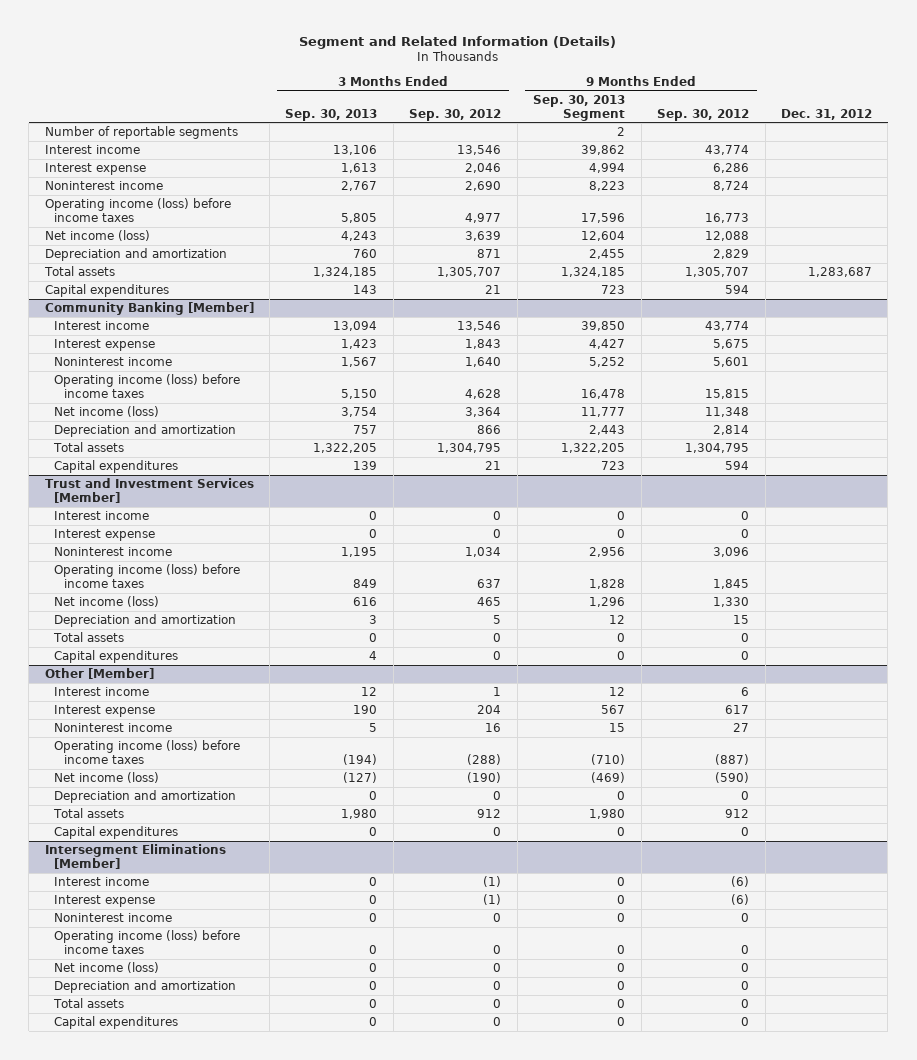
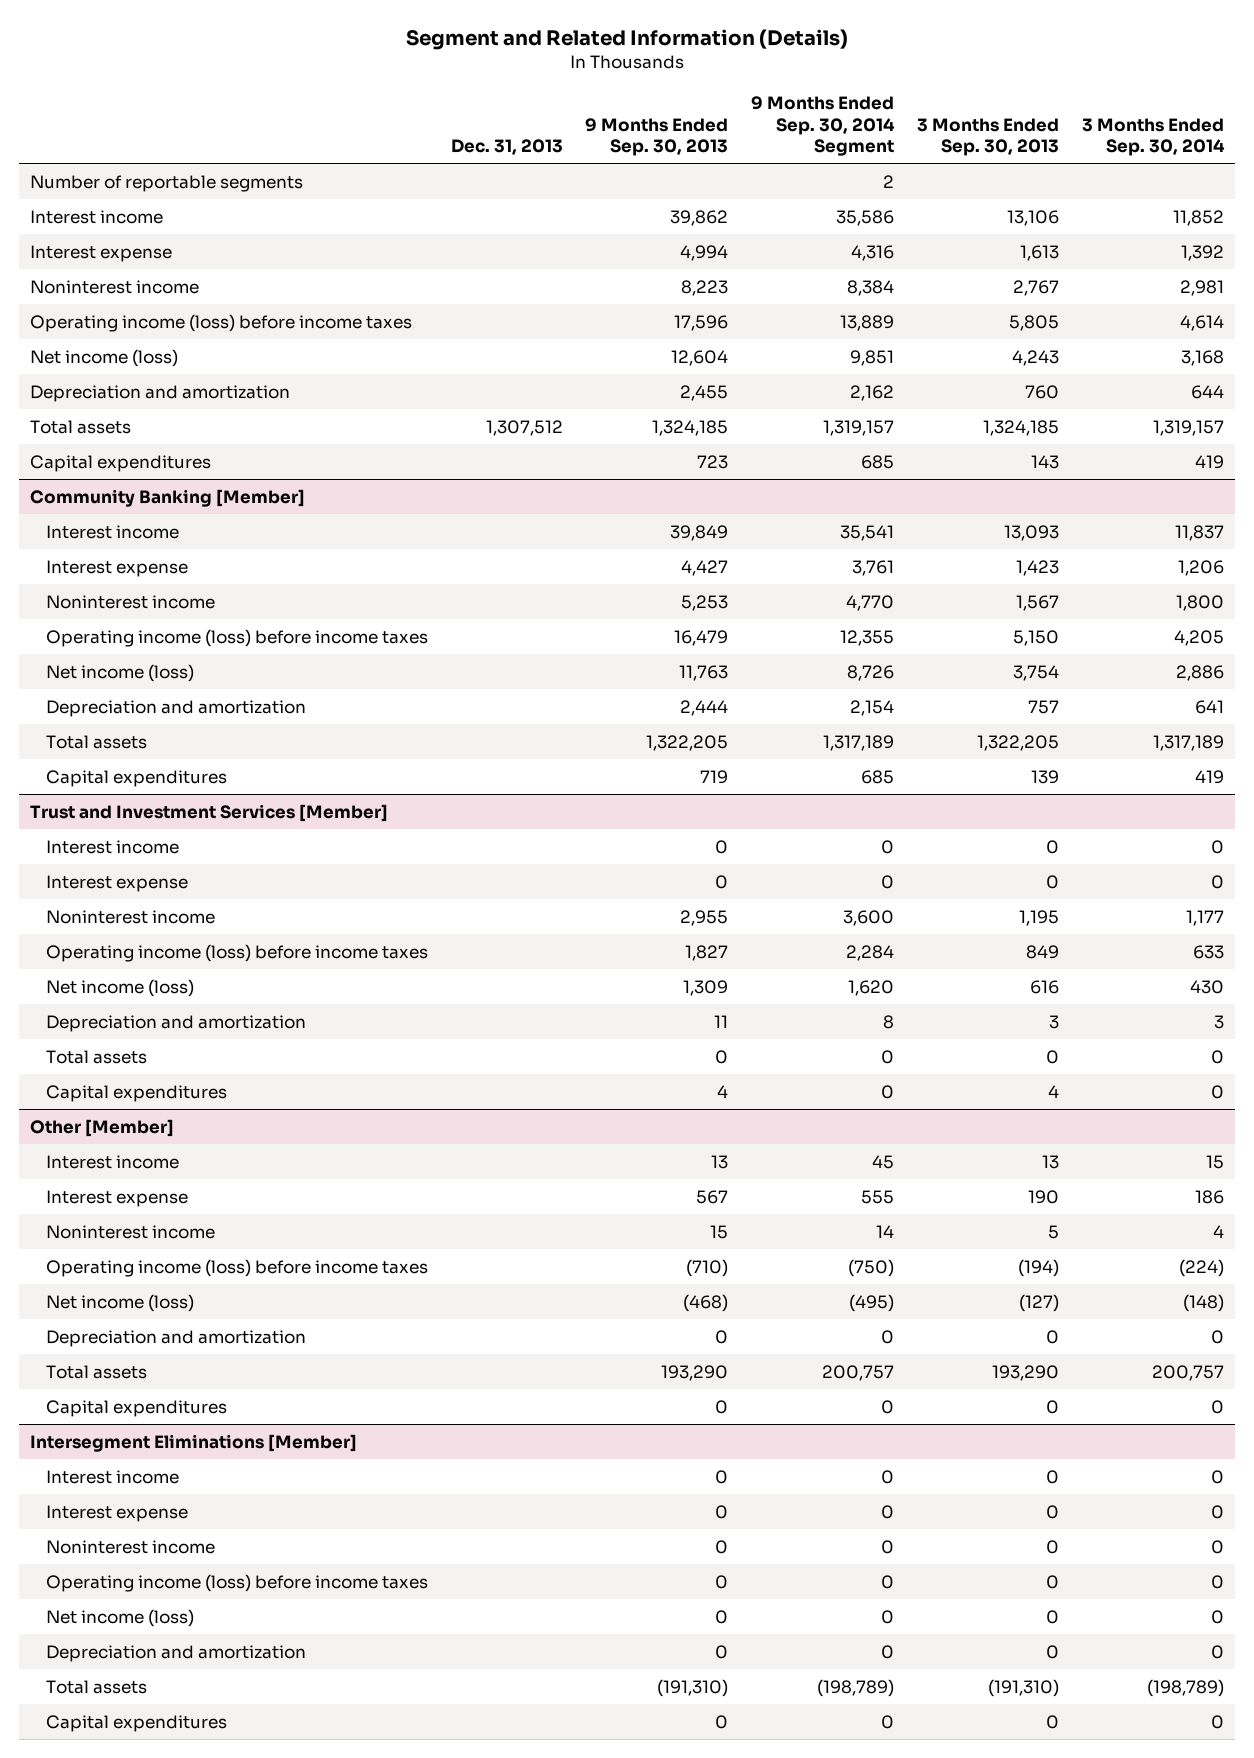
- | 3 Months Ended Sep. 30, 2013 | 3 Months Ended Sep. 30, 2012 | 9 Months Ended Sep. 30, 2013 Segment | 9 Months Ended Sep. 30, 2012 | Dec. 31, 2012
+ | Dec. 31, 2013 | 9 Months Ended Sep. 30, 2013 | 9 Months Ended Sep. 30, 2014 Segment | 3 Months Ended Sep. 30, 2013 | 3 Months Ended Sep. 30, 2014
@ Community Banking [Member]
- Interest income | 13,094 | 13,546 | 39,850 | 43,774 |
+ Interest income | | 39,849 | 35,541 | 13,093 | 11,837
@ Other [Member]
- Interest income | 12 | 1 | 12 | 6 |
+ Interest income | | 13 | 45 | 13 | 15
- Total assets | 1,980 | 912 | 1,980 | 912 |
+ Total assets | | 193,290 | 200,757 | 193,290 | 200,757
@ Intersegment Eliminations [Member]
- Total assets | 0 | 0 | 0 | 0 |
+ Total assets | | (191,310) | (198,789) | (191,310) | (198,789)

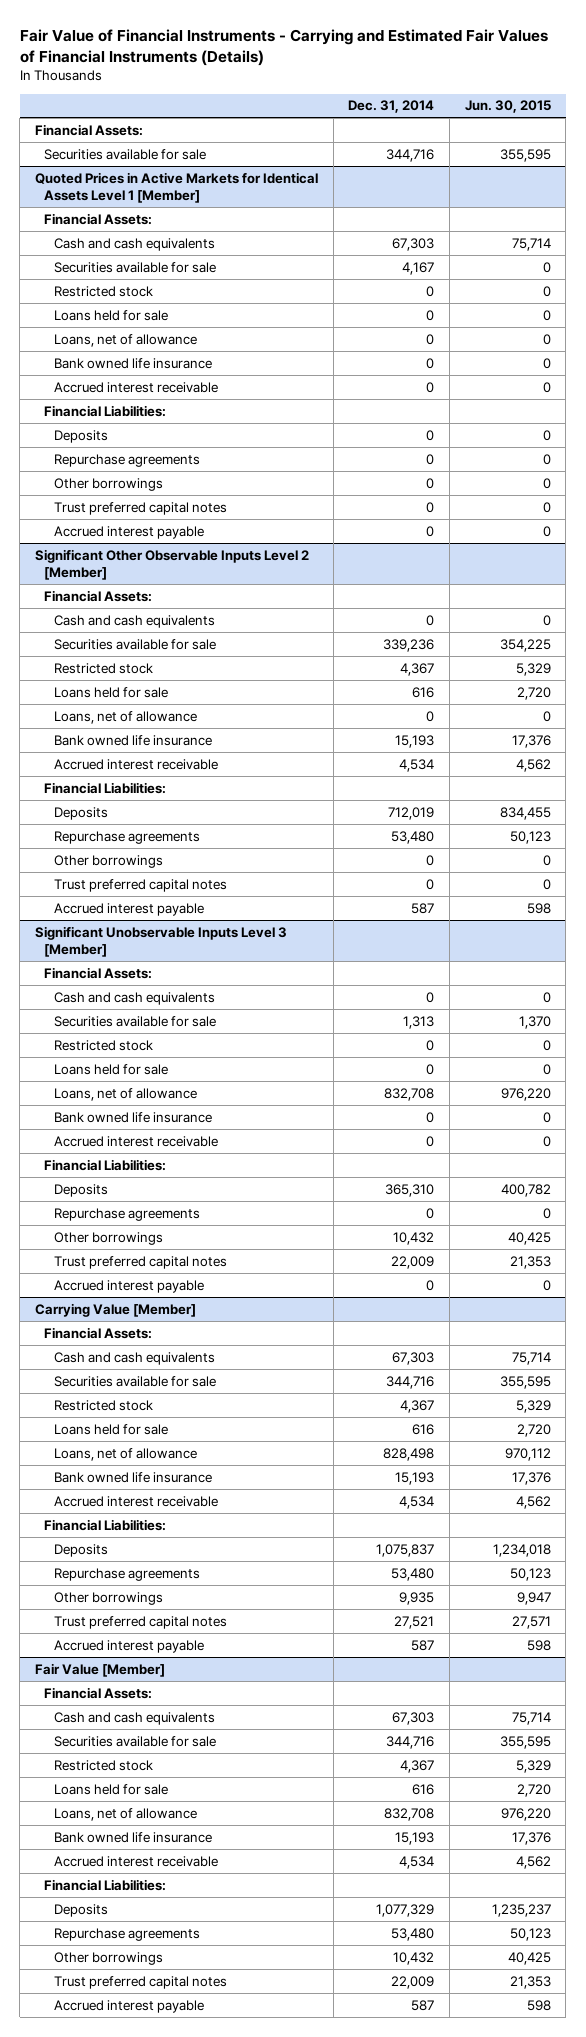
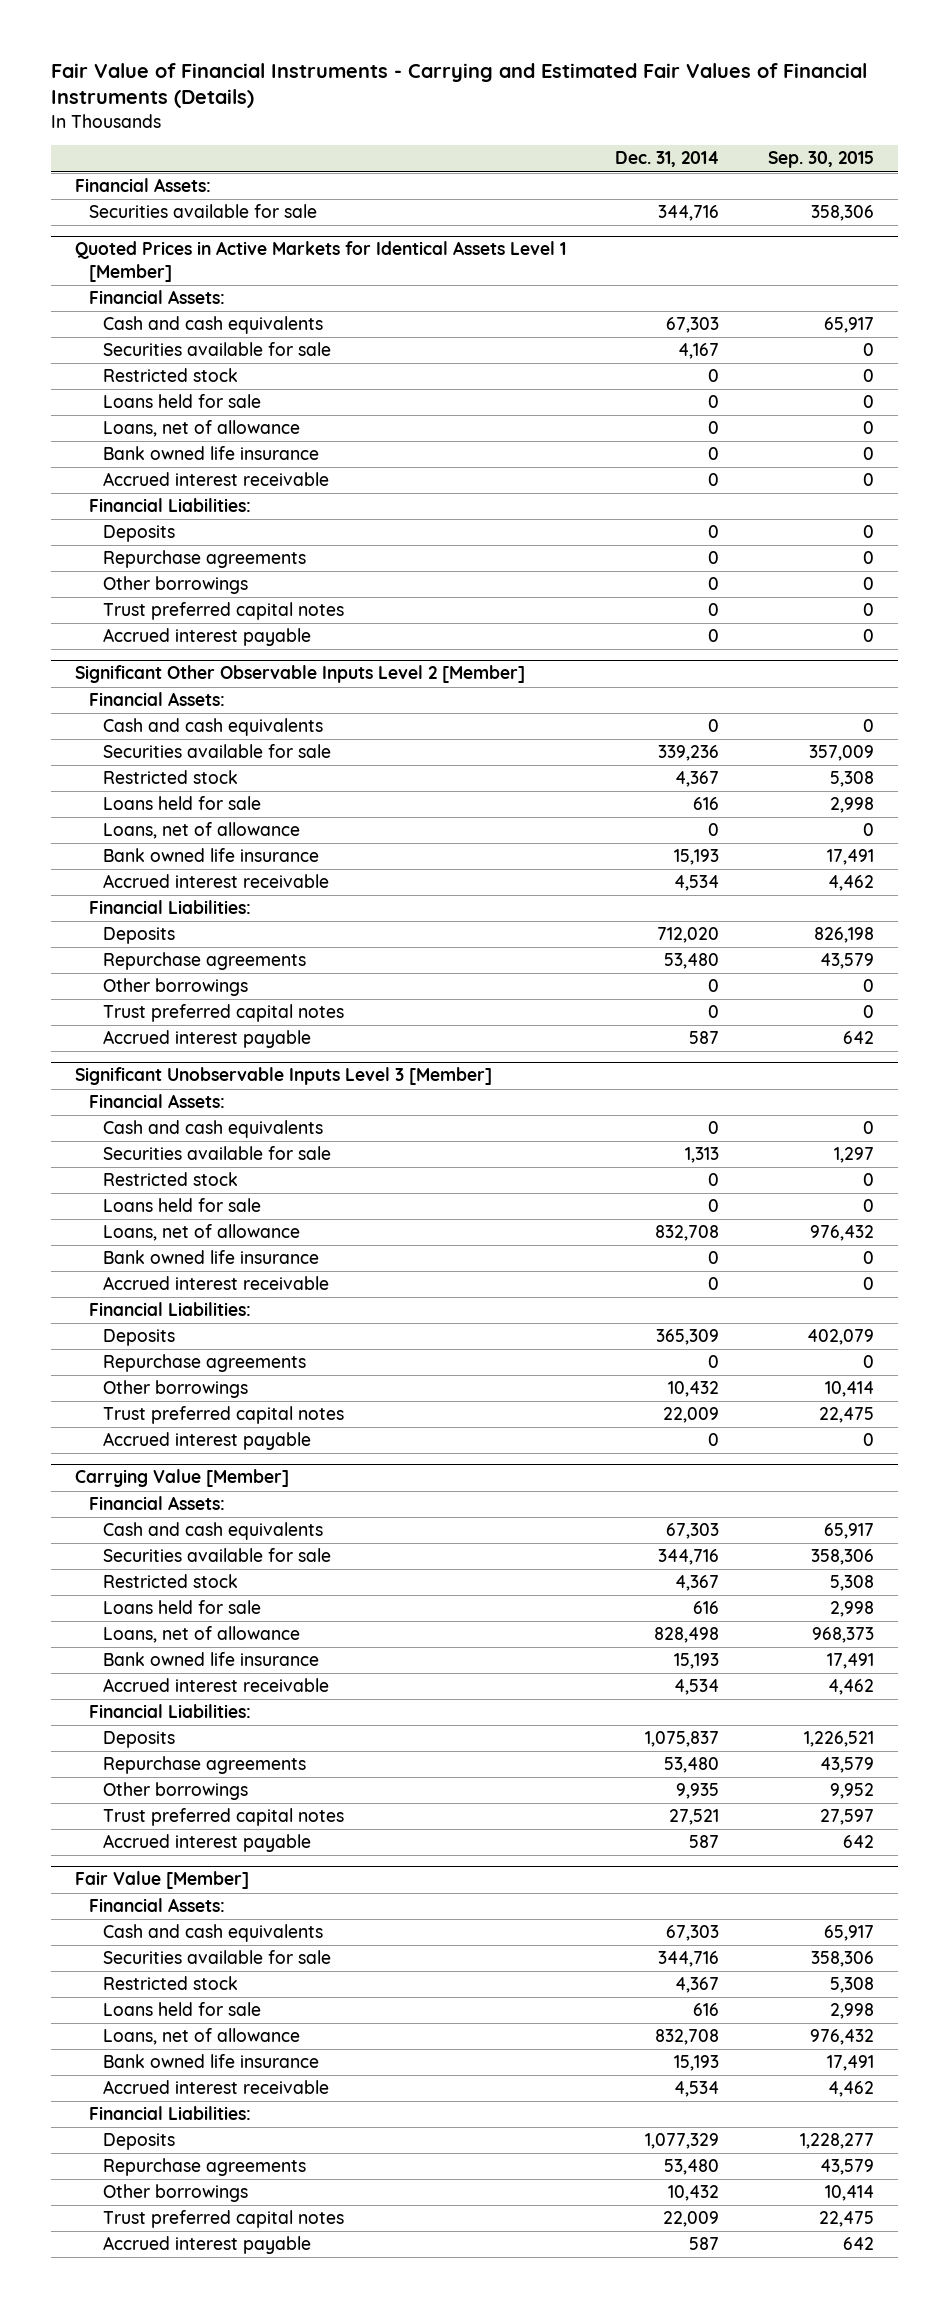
- | Dec. 31, 2014 | Jun. 30, 2015
+ | Dec. 31, 2014 | Sep. 30, 2015
@ Significant Other Observable Inputs Level 2 [Member]
- Deposits | 712,019 | 834,455
+ Deposits | 712,020 | 826,198
@ Significant Unobservable Inputs Level 3 [Member]
- Deposits | 365,310 | 400,782
+ Deposits | 365,309 | 402,079

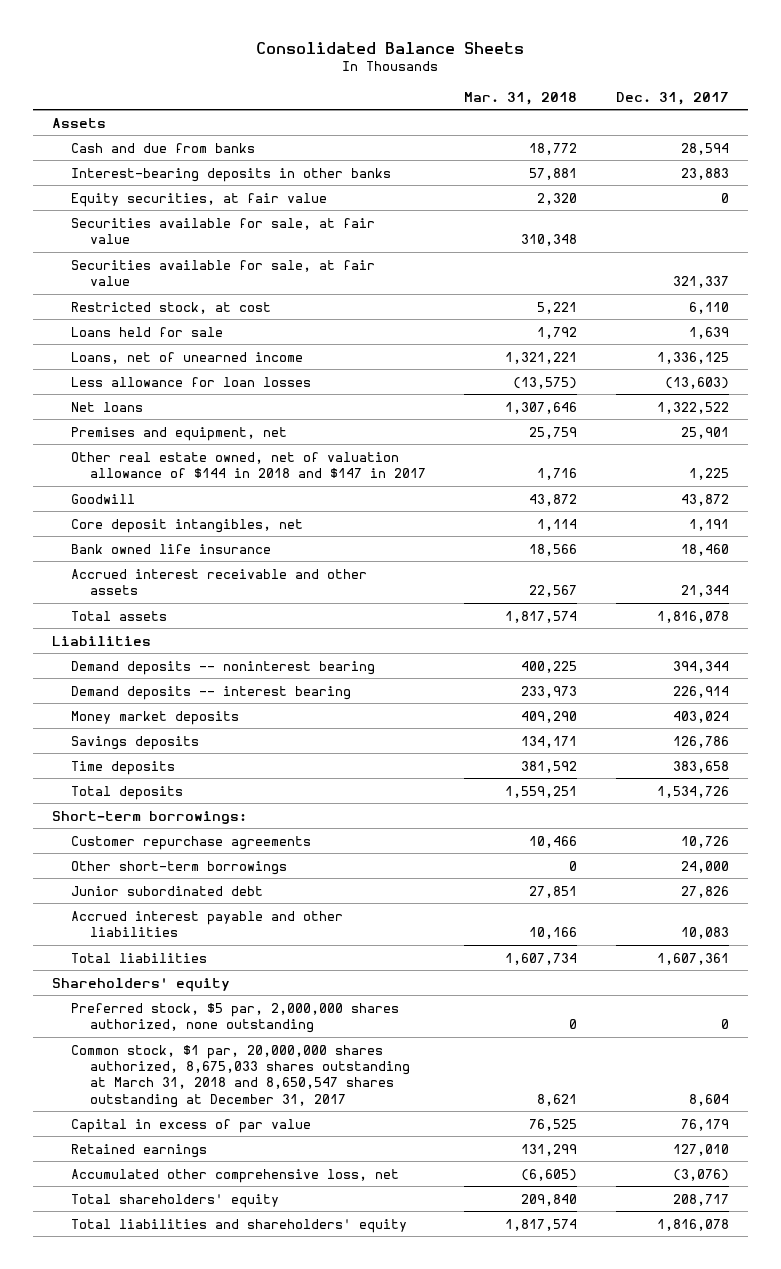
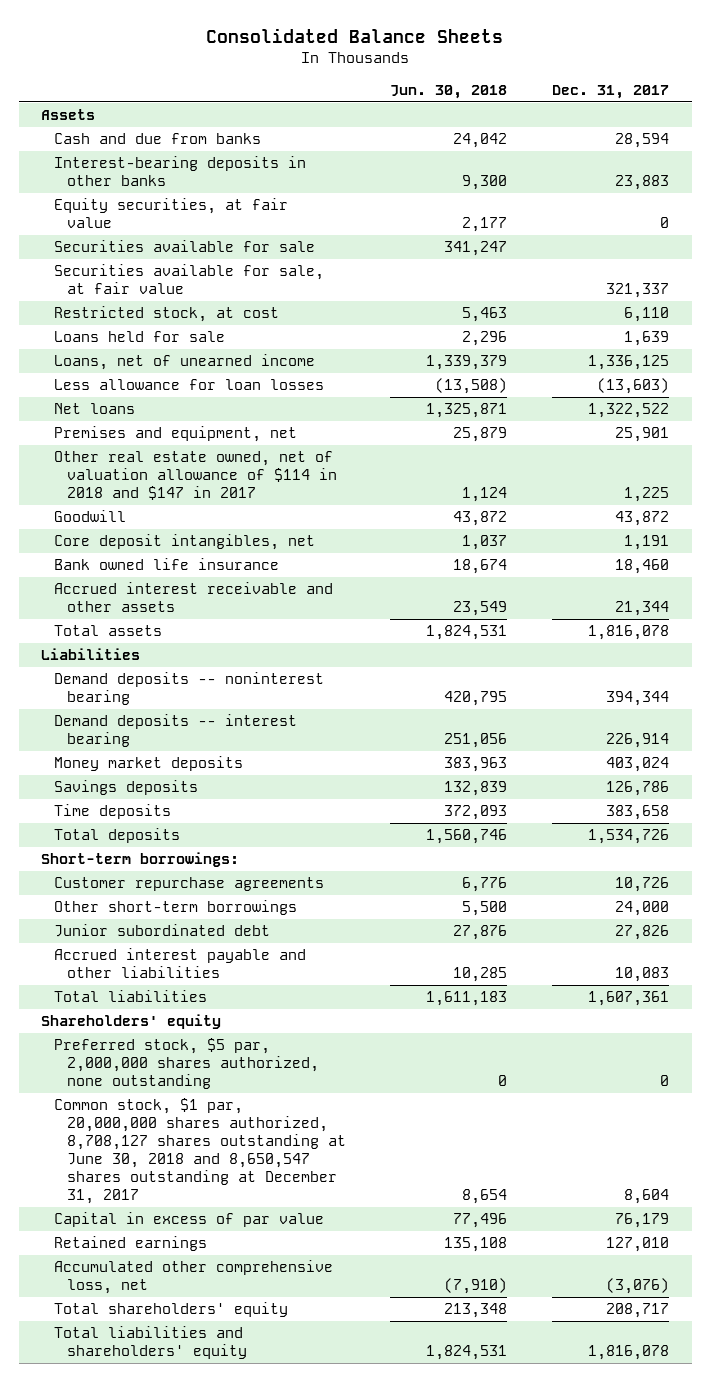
- | Mar. 31, 2018 | Dec. 31, 2017
+ | Jun. 30, 2018 | Dec. 31, 2017
- Securities available for sale, at fair value | 310,348 |
+ Securities available for sale | 341,247 |
- Other real estate owned, net of valuation allowance of $144 in 2018 and $147 in 2017 | 1,716 | 1,225
+ Other real estate owned, net of valuation allowance of $114 in 2018 and $147 in 2017 | 1,124 | 1,225
- Common stock, $1 par, 20,000,000 shares authorized, 8,675,033 shares outstanding at March 31, 2018 and 8,650,547 shares outstanding at December 31, 2017 | 8,621 | 8,604
+ Common stock, $1 par, 20,000,000 shares authorized, 8,708,127 shares outstanding at June 30, 2018 and 8,650,547 shares outstanding at December 31, 2017 | 8,654 | 8,604

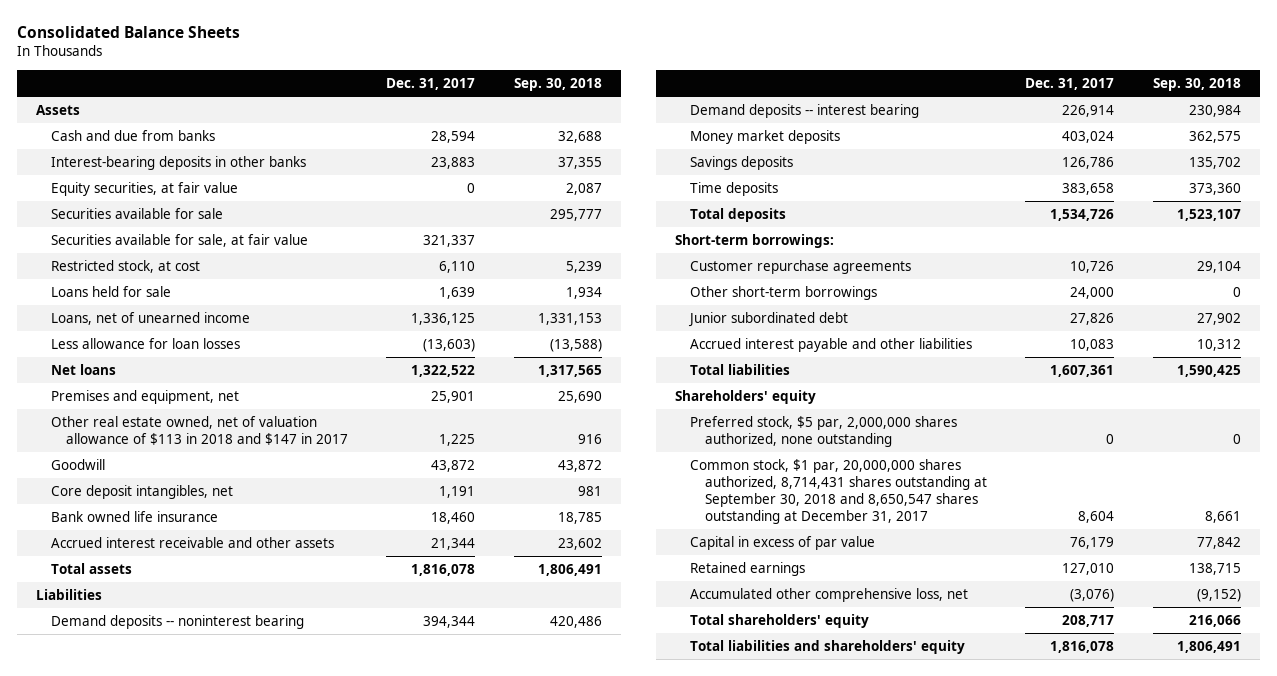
- | Jun. 30, 2018 | Dec. 31, 2017
+ | Dec. 31, 2017 | Sep. 30, 2018
- Other real estate owned, net of valuation allowance of $114 in 2018 and $147 in 2017 | 1,124 | 1,225
+ Other real estate owned, net of valuation allowance of $113 in 2018 and $147 in 2017 | 1,225 | 916
- Common stock, $1 par, 20,000,000 shares authorized, 8,708,127 shares outstanding at June 30, 2018 and 8,650,547 shares outstanding at December 31, 2017 | 8,654 | 8,604
+ Common stock, $1 par, 20,000,000 shares authorized, 8,714,431 shares outstanding at September 30, 2018 and 8,650,547 shares outstanding at December 31, 2017 | 8,604 | 8,661

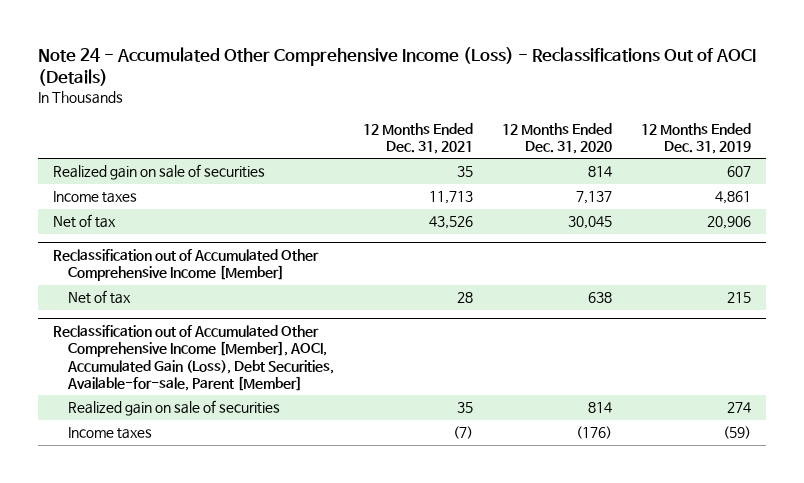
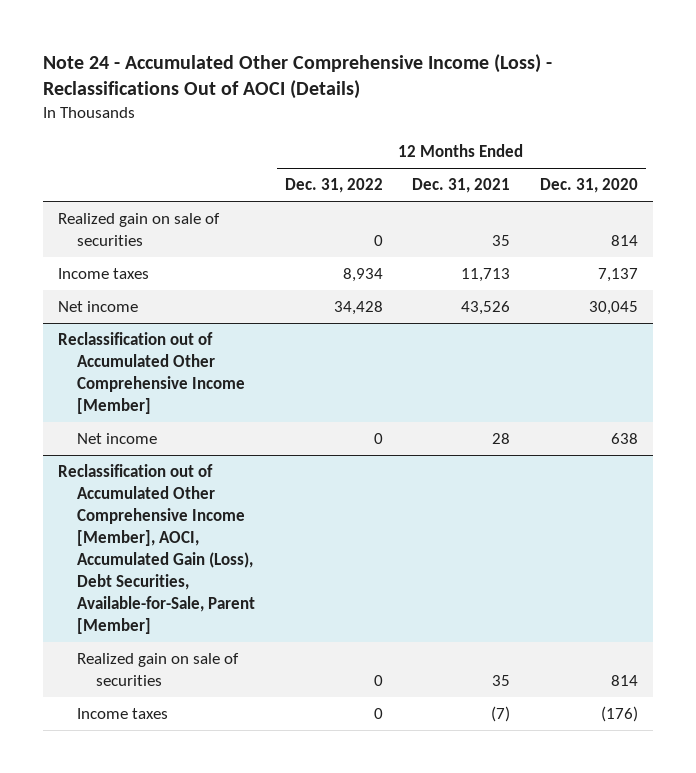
- | 12 Months Ended Dec. 31, 2021 | 12 Months Ended Dec. 31, 2020 | 12 Months Ended Dec. 31, 2019
+ | 12 Months Ended Dec. 31, 2022 | 12 Months Ended Dec. 31, 2021 | 12 Months Ended Dec. 31, 2020
- Net of tax | 43,526 | 30,045 | 20,906
+ Net income | 34,428 | 43,526 | 30,045
@ Reclassification out of Accumulated Other Comprehensive Income [Member]
- Net of tax | 28 | 638 | 215
- Reclassification out of Accumulated Other Comprehensive Income [Member], AOCI, Accumulated Gain (Loss), Debt Securities, Available-for-sale, Parent [Member]
@ Reclassification out of Accumulated Other Comprehensive Income [Member]
+ Net income | 0 | 28 | 638
+ Reclassification out of Accumulated Other Comprehensive Income [Member], AOCI, Accumulated Gain (Loss), Debt Securities, Available-for-Sale, Parent [Member]

